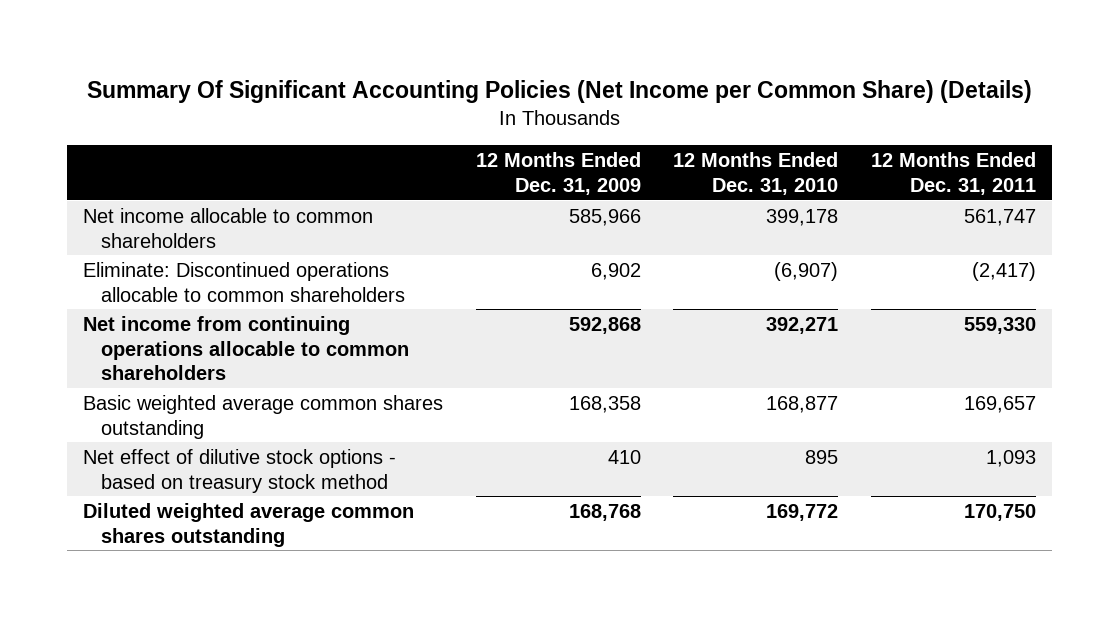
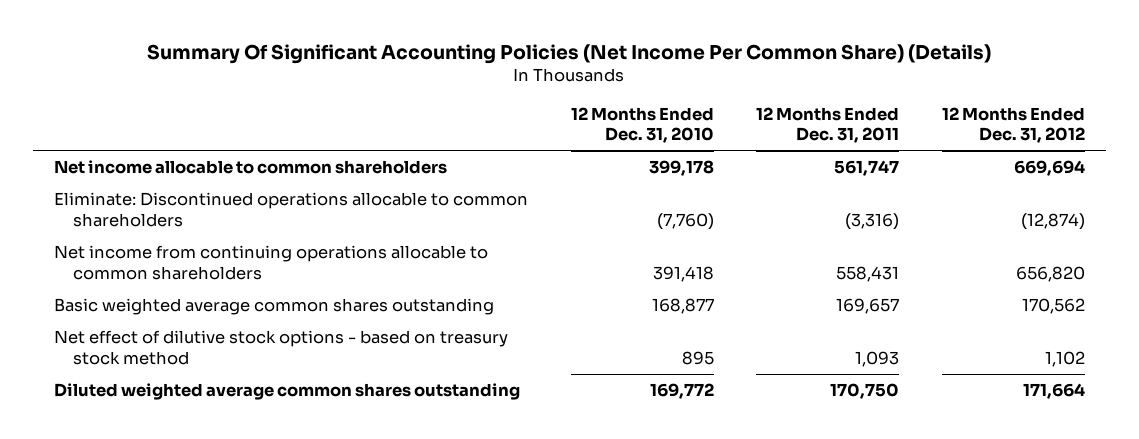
- Summary Of Significant Accounting Policies (Net Income per Common Share) (Details)
+ Summary Of Significant Accounting Policies (Net Income Per Common Share) (Details)
- | 12 Months Ended Dec. 31, 2009 | 12 Months Ended Dec. 31, 2010 | 12 Months Ended Dec. 31, 2011
+ | 12 Months Ended Dec. 31, 2010 | 12 Months Ended Dec. 31, 2011 | 12 Months Ended Dec. 31, 2012
- Eliminate: Discontinued operations allocable to common shareholders | 6,902 | (6,907) | (2,417)
- Net income from continuing operations allocable to common shareholders | 592,868 | 392,271 | 559,330
+ Eliminate: Discontinued operations allocable to common shareholders | (7,760) | (3,316) | (12,874)
+ Net income from continuing operations allocable to common shareholders | 391,418 | 558,431 | 656,820

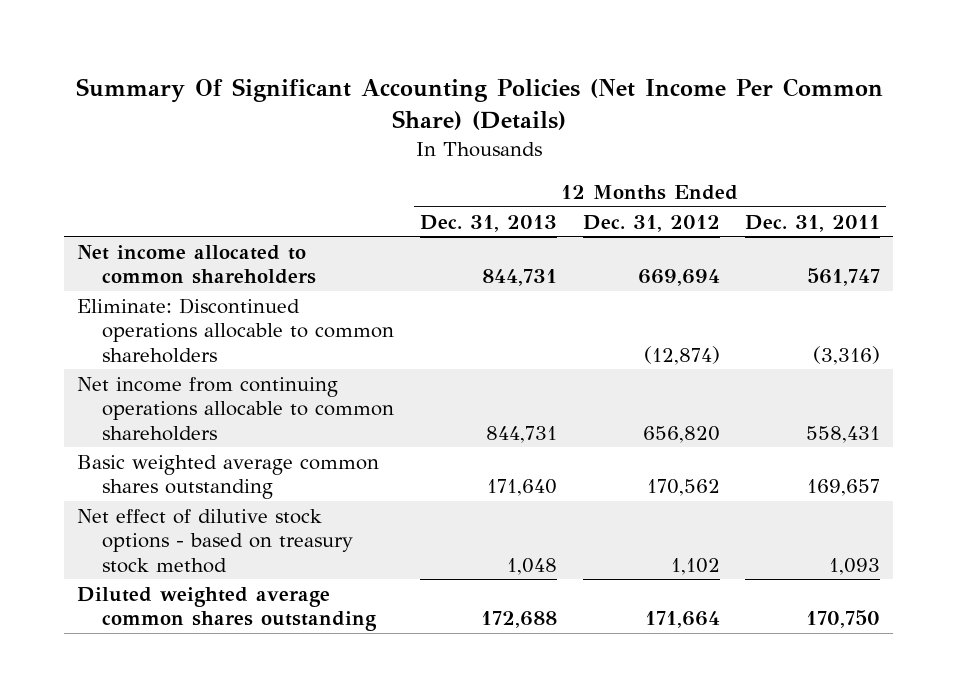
- | 12 Months Ended Dec. 31, 2010 | 12 Months Ended Dec. 31, 2011 | 12 Months Ended Dec. 31, 2012
+ | 12 Months Ended Dec. 31, 2013 | 12 Months Ended Dec. 31, 2012 | 12 Months Ended Dec. 31, 2011
- Net income allocable to common shareholders | 399,178 | 561,747 | 669,694
+ Net income allocated to common shareholders | 844,731 | 669,694 | 561,747

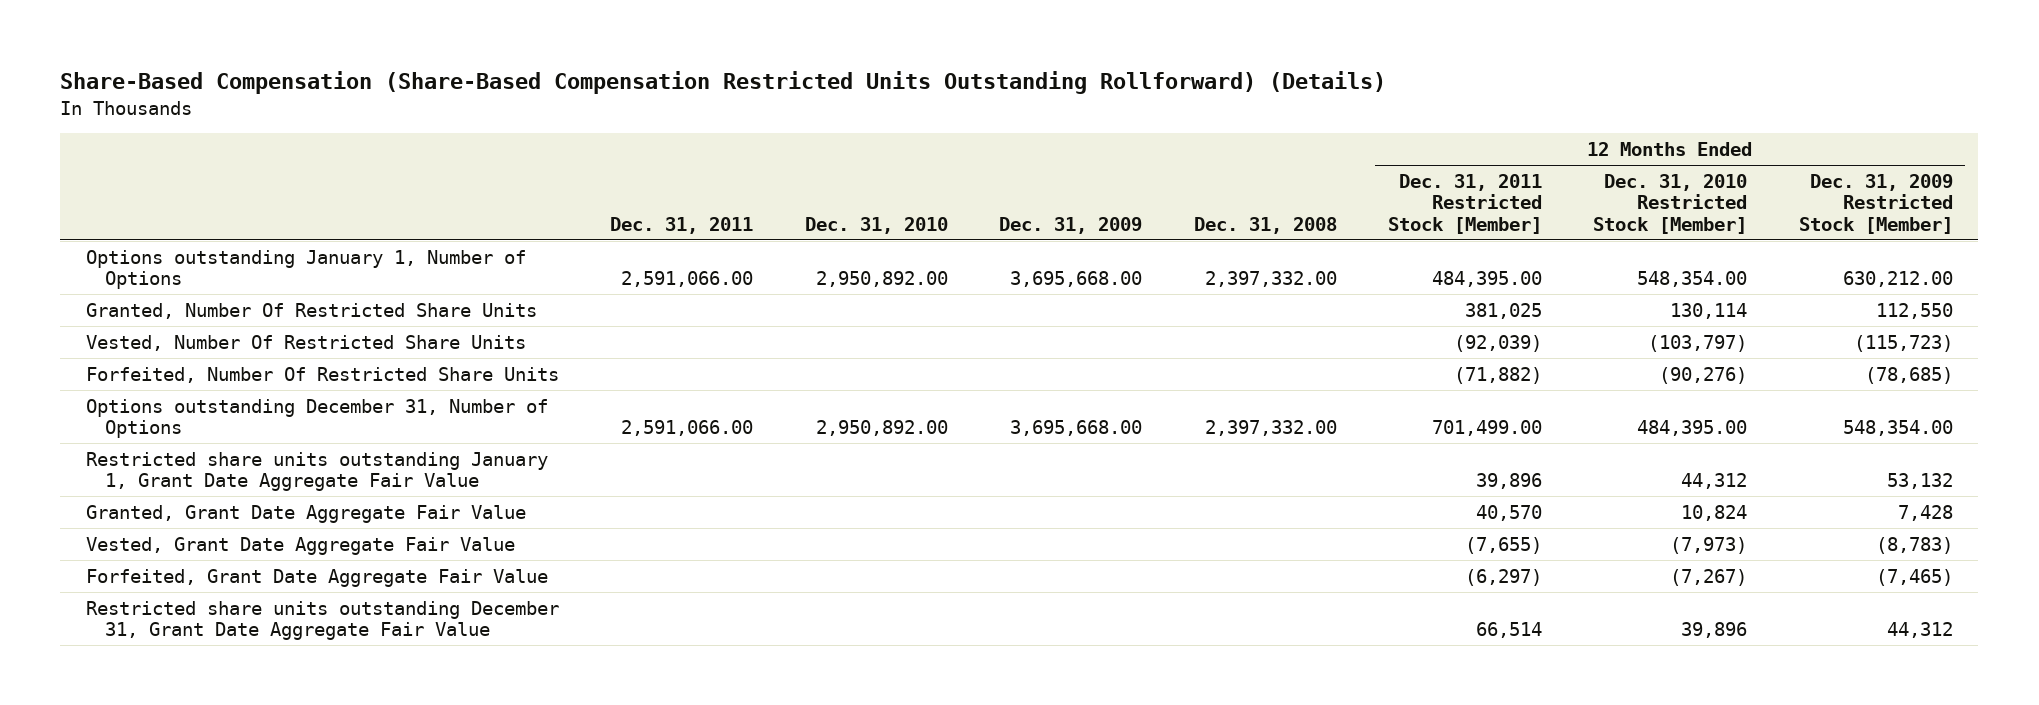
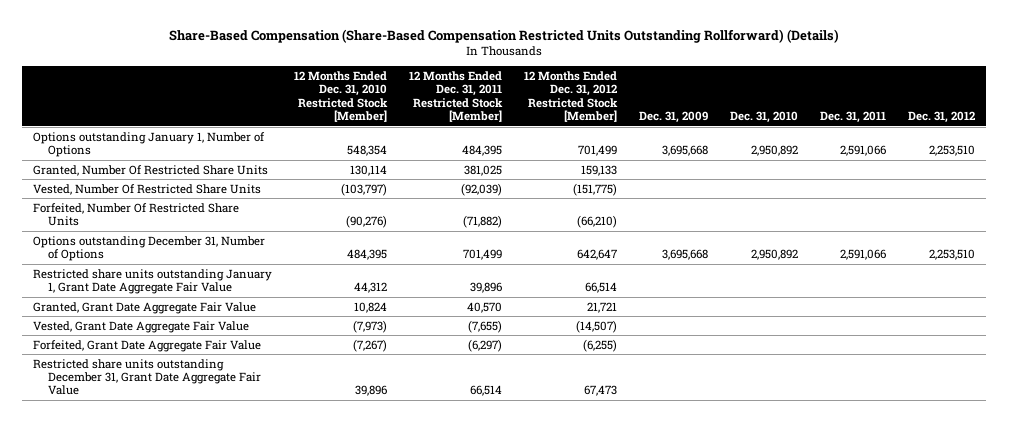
- | Dec. 31, 2011 | Dec. 31, 2010 | Dec. 31, 2009 | Dec. 31, 2008 | 12 Months Ended Dec. 31, 2011 Restricted Stock [Member] | 12 Months Ended Dec. 31, 2010 Restricted Stock [Member] | 12 Months Ended Dec. 31, 2009 Restricted Stock [Member]
+ | 12 Months Ended Dec. 31, 2010 Restricted Stock [Member] | 12 Months Ended Dec. 31, 2011 Restricted Stock [Member] | 12 Months Ended Dec. 31, 2012 Restricted Stock [Member] | Dec. 31, 2009 | Dec. 31, 2010 | Dec. 31, 2011 | Dec. 31, 2012
- Options outstanding January 1, Number of Options | 2,591,066.00 | 2,950,892.00 | 3,695,668.00 | 2,397,332.00 | 484,395.00 | 548,354.00 | 630,212.00
+ Options outstanding January 1, Number of Options | 548,354 | 484,395 | 701,499 | 3,695,668 | 2,950,892 | 2,591,066 | 2,253,510
- Options outstanding December 31, Number of Options | 2,591,066.00 | 2,950,892.00 | 3,695,668.00 | 2,397,332.00 | 701,499.00 | 484,395.00 | 548,354.00
+ Options outstanding December 31, Number of Options | 484,395 | 701,499 | 642,647 | 3,695,668 | 2,950,892 | 2,591,066 | 2,253,510

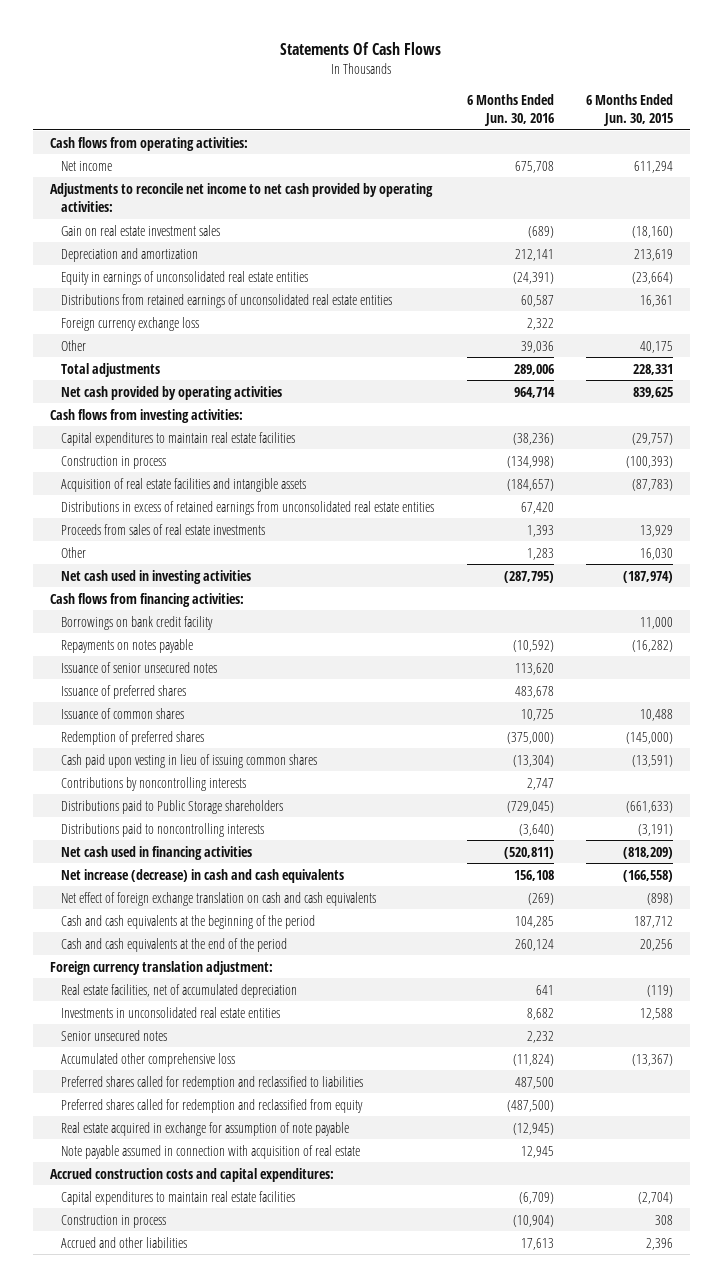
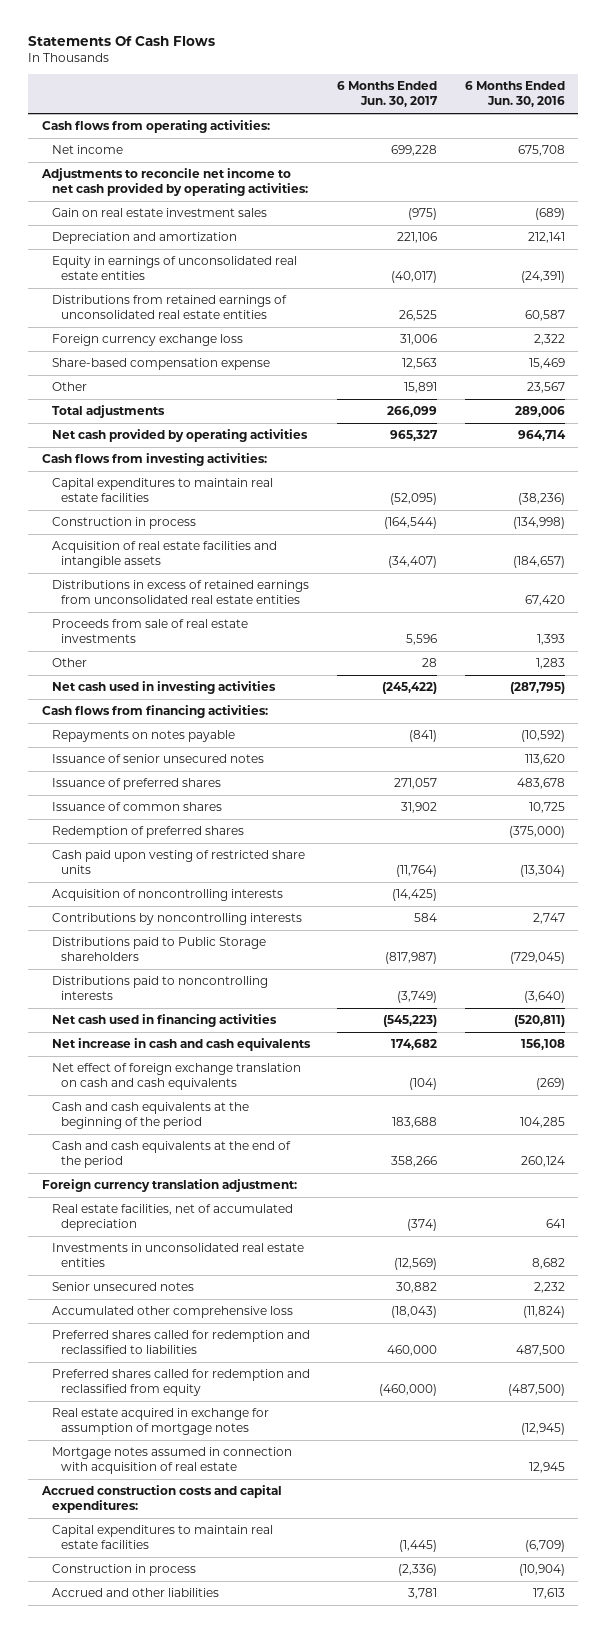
- | 6 Months Ended Jun. 30, 2016 | 6 Months Ended Jun. 30, 2015
+ | 6 Months Ended Jun. 30, 2017 | 6 Months Ended Jun. 30, 2016
- Other | 39,036 | 40,175
+ Share-based compensation expense | 12,563 | 15,469
+ Other | 15,891 | 23,567
- Proceeds from sales of real estate investments | 1,393 | 13,929
+ Proceeds from sale of real estate investments | 5,596 | 1,393
- Borrowings on bank credit facility | | 11,000
- Cash paid upon vesting in lieu of issuing common shares | (13,304) | (13,591)
+ Cash paid upon vesting of restricted share units | (11,764) | (13,304)
+ Acquisition of noncontrolling interests | (14,425) |
- Net increase (decrease) in cash and cash equivalents | 156,108 | (166,558)
+ Net increase in cash and cash equivalents | 174,682 | 156,108
- Real estate acquired in exchange for assumption of note payable | (12,945) |
- Note payable assumed in connection with acquisition of real estate | 12,945 |
+ Real estate acquired in exchange for assumption of mortgage notes | | (12,945)
+ Mortgage notes assumed in connection with acquisition of real estate | | 12,945

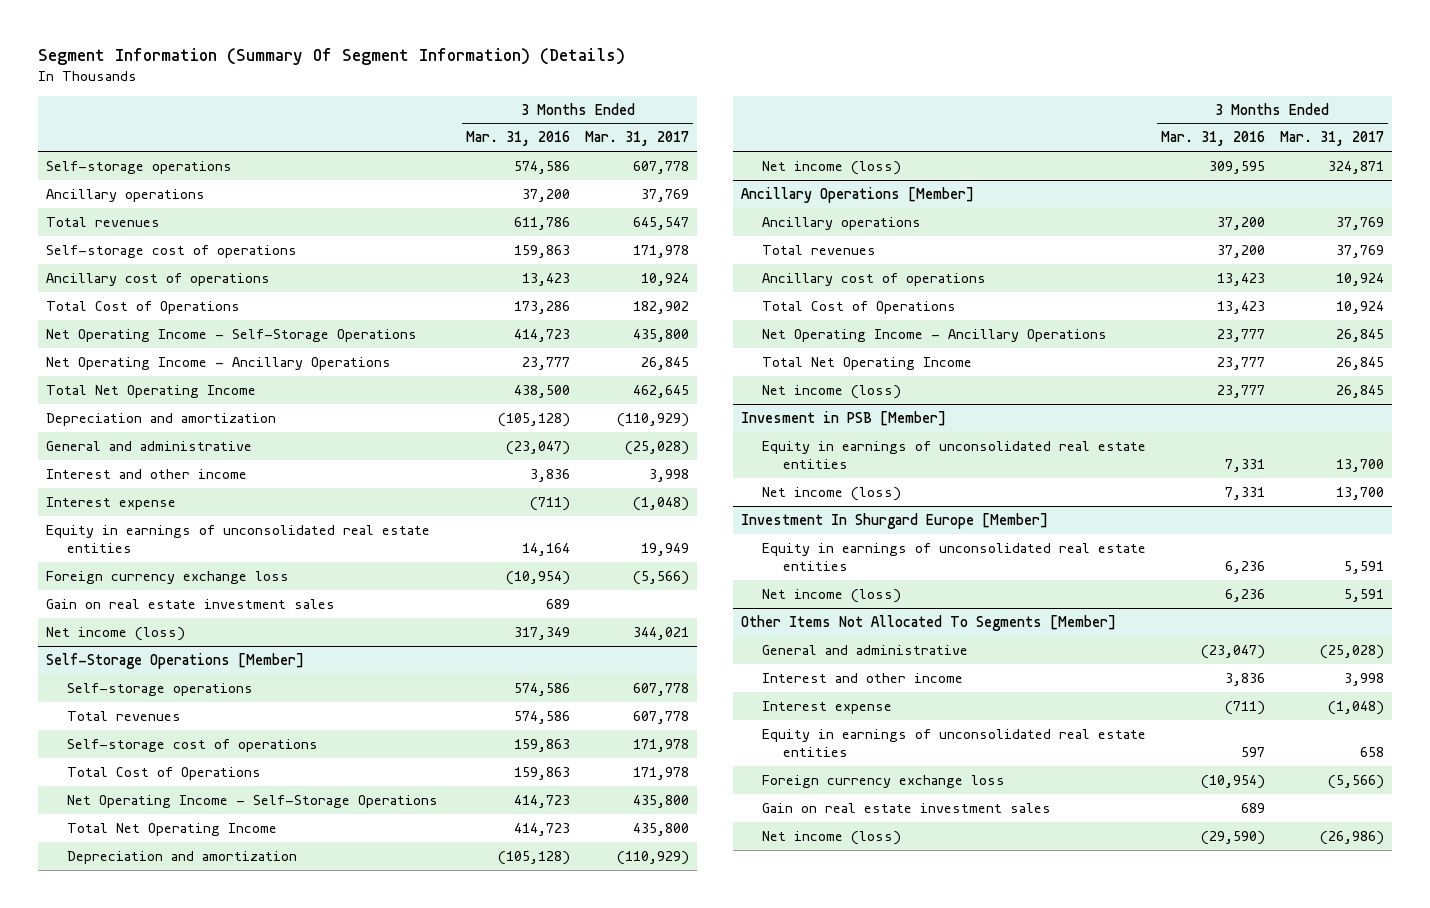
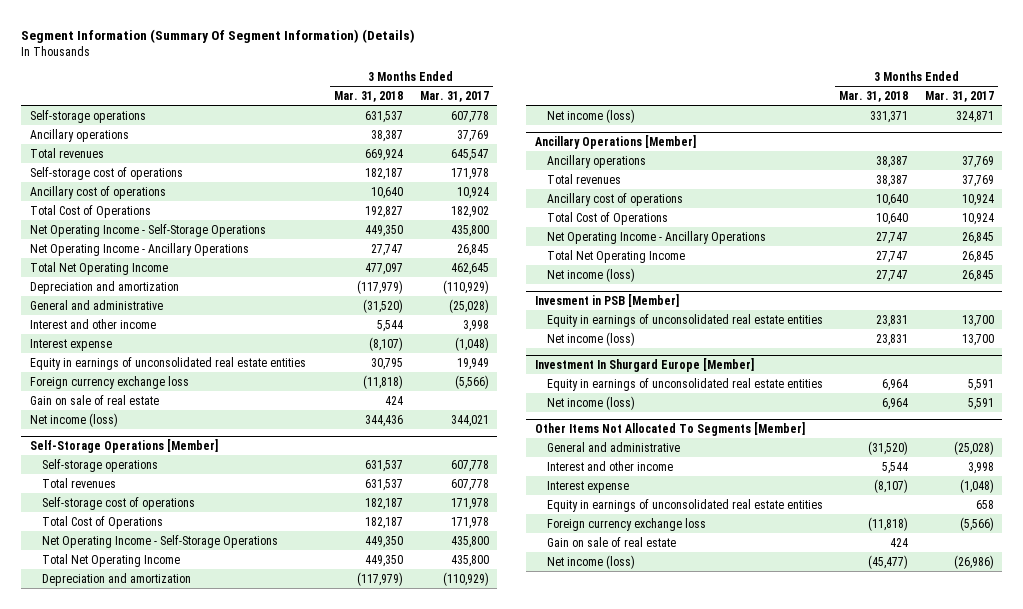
- | 3 Months Ended Mar. 31, 2016 | 3 Months Ended Mar. 31, 2017
+ | 3 Months Ended Mar. 31, 2018 | 3 Months Ended Mar. 31, 2017
- Gain on real estate investment sales | 689 |
+ Gain on sale of real estate | 424 |
@ Other Items Not Allocated To Segments [Member]
- Gain on real estate investment sales | 689 |
+ Gain on sale of real estate | 424 |

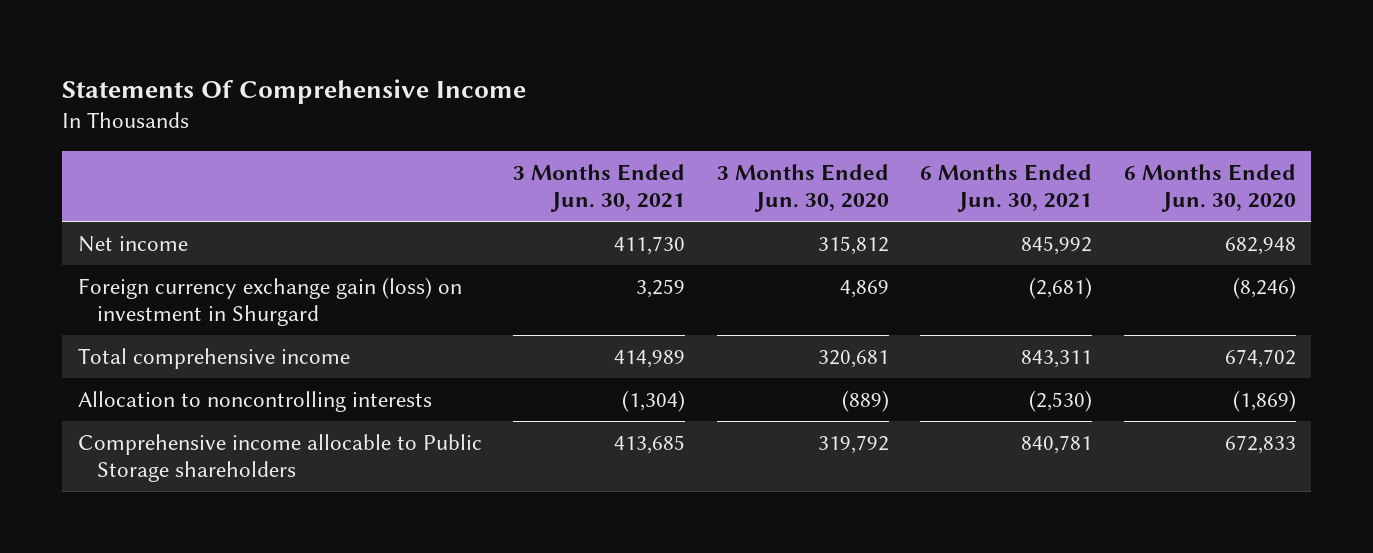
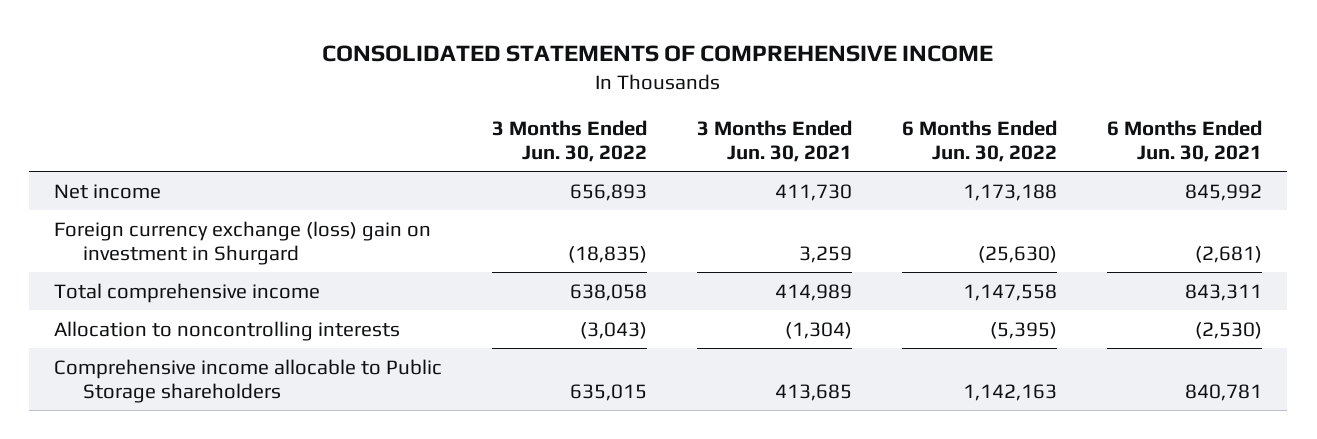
- Statements Of Comprehensive Income
+ CONSOLIDATED STATEMENTS OF COMPREHENSIVE INCOME
- | 3 Months Ended Jun. 30, 2021 | 3 Months Ended Jun. 30, 2020 | 6 Months Ended Jun. 30, 2021 | 6 Months Ended Jun. 30, 2020
+ | 3 Months Ended Jun. 30, 2022 | 3 Months Ended Jun. 30, 2021 | 6 Months Ended Jun. 30, 2022 | 6 Months Ended Jun. 30, 2021
- Foreign currency exchange gain (loss) on investment in Shurgard | 3,259 | 4,869 | (2,681) | (8,246)
+ Foreign currency exchange (loss) gain on investment in Shurgard | (18,835) | 3,259 | (25,630) | (2,681)

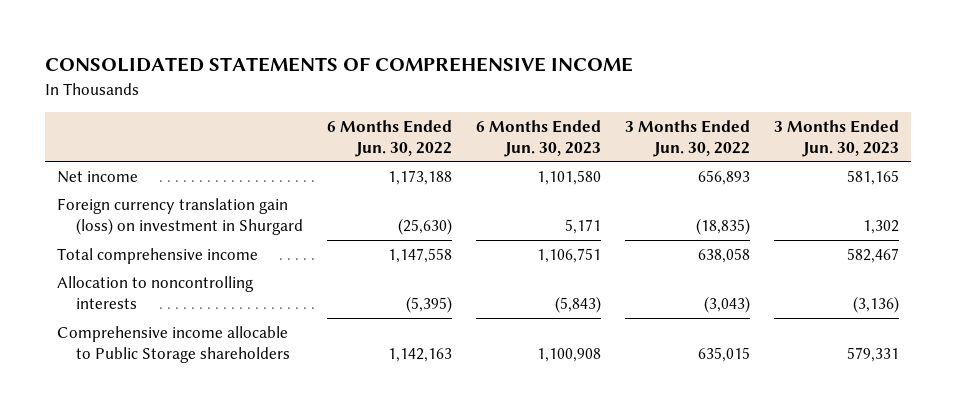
- | 3 Months Ended Jun. 30, 2022 | 3 Months Ended Jun. 30, 2021 | 6 Months Ended Jun. 30, 2022 | 6 Months Ended Jun. 30, 2021
+ | 6 Months Ended Jun. 30, 2022 | 6 Months Ended Jun. 30, 2023 | 3 Months Ended Jun. 30, 2022 | 3 Months Ended Jun. 30, 2023
- Foreign currency exchange (loss) gain on investment in Shurgard | (18,835) | 3,259 | (25,630) | (2,681)
+ Foreign currency translation gain (loss) on investment in Shurgard | (25,630) | 5,171 | (18,835) | 1,302

